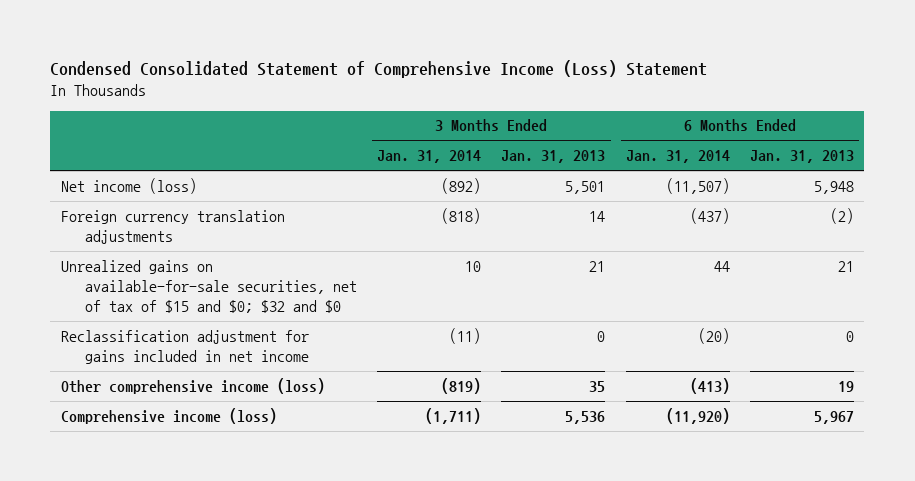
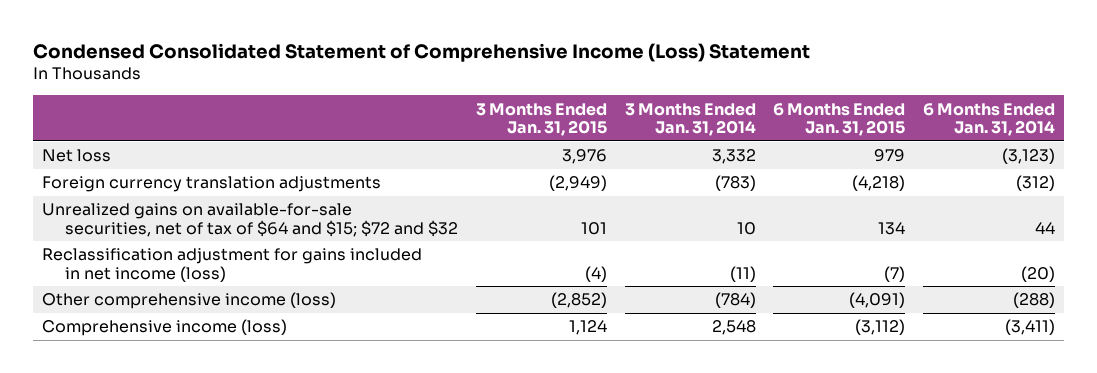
- | 3 Months Ended Jan. 31, 2014 | 3 Months Ended Jan. 31, 2013 | 6 Months Ended Jan. 31, 2014 | 6 Months Ended Jan. 31, 2013
+ | 3 Months Ended Jan. 31, 2015 | 3 Months Ended Jan. 31, 2014 | 6 Months Ended Jan. 31, 2015 | 6 Months Ended Jan. 31, 2014
- Net income (loss) | (892) | 5,501 | (11,507) | 5,948
- Foreign currency translation adjustments | (818) | 14 | (437) | (2)
- Unrealized gains on available-for-sale securities, net of tax of $15 and $0; $32 and $0 | 10 | 21 | 44 | 21
- Reclassification adjustment for gains included in net income | (11) | 0 | (20) | 0
- Other comprehensive income (loss) | (819) | 35 | (413) | 19
- Comprehensive income (loss) | (1,711) | 5,536 | (11,920) | 5,967
+ Net loss | 3,976 | 3,332 | 979 | (3,123)
+ Foreign currency translation adjustments | (2,949) | (783) | (4,218) | (312)
+ Unrealized gains on available-for-sale securities, net of tax of $64 and $15; $72 and $32 | 101 | 10 | 134 | 44
+ Reclassification adjustment for gains included in net income (loss) | (4) | (11) | (7) | (20)
+ Other comprehensive income (loss) | (2,852) | (784) | (4,091) | (288)
+ Comprehensive income (loss) | 1,124 | 2,548 | (3,112) | (3,411)

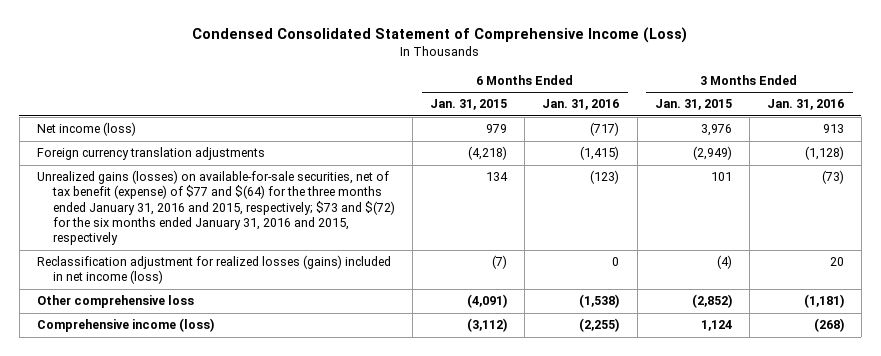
- Condensed Consolidated Statement of Comprehensive Income (Loss) Statement
+ Condensed Consolidated Statement of Comprehensive Income (Loss)
- | 3 Months Ended Jan. 31, 2015 | 3 Months Ended Jan. 31, 2014 | 6 Months Ended Jan. 31, 2015 | 6 Months Ended Jan. 31, 2014
+ | 6 Months Ended Jan. 31, 2015 | 6 Months Ended Jan. 31, 2016 | 3 Months Ended Jan. 31, 2015 | 3 Months Ended Jan. 31, 2016
- Net loss | 3,976 | 3,332 | 979 | (3,123)
+ Net income (loss) | 979 | (717) | 3,976 | 913
- Unrealized gains on available-for-sale securities, net of tax of $64 and $15; $72 and $32 | 101 | 10 | 134 | 44
- Reclassification adjustment for gains included in net income (loss) | (4) | (11) | (7) | (20)
- Other comprehensive income (loss) | (2,852) | (784) | (4,091) | (288)
+ Unrealized gains (losses) on available-for-sale securities, net of tax benefit (expense) of $77 and $(64) for the three months ended January 31, 2016 and 2015, respectively; $73 and $(72) for the six months ended January 31, 2016 and 2015, respectively | 134 | (123) | 101 | (73)
+ Reclassification adjustment for realized losses (gains) included in net income (loss) | (7) | 0 | (4) | 20
+ Other comprehensive loss | (4,091) | (1,538) | (2,852) | (1,181)

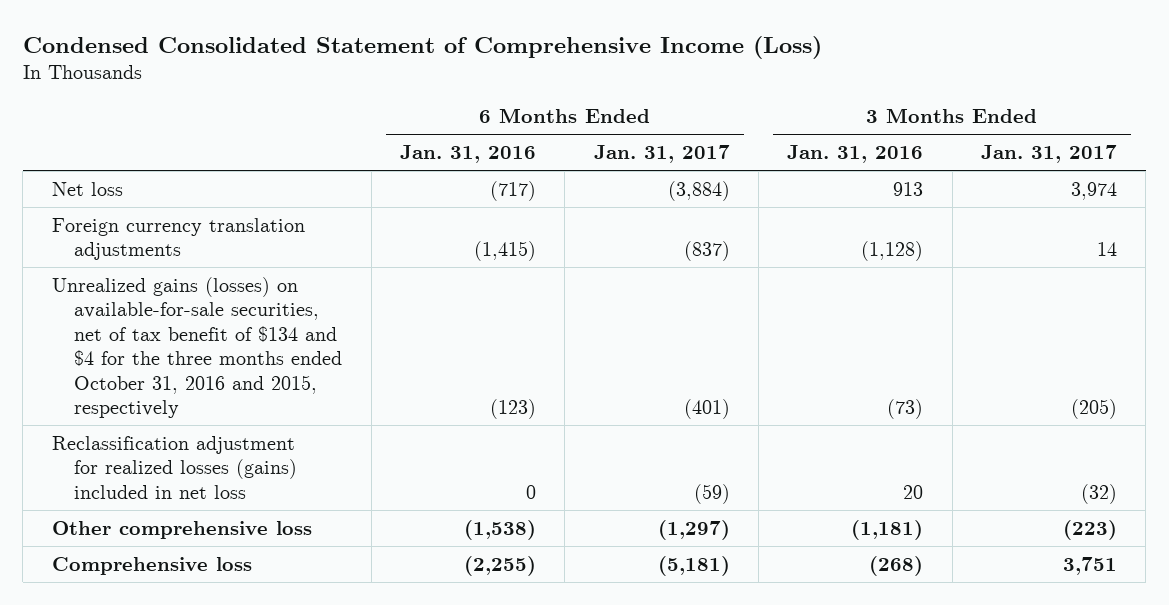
- | 6 Months Ended Jan. 31, 2015 | 6 Months Ended Jan. 31, 2016 | 3 Months Ended Jan. 31, 2015 | 3 Months Ended Jan. 31, 2016
+ | 6 Months Ended Jan. 31, 2016 | 6 Months Ended Jan. 31, 2017 | 3 Months Ended Jan. 31, 2016 | 3 Months Ended Jan. 31, 2017
- Net income (loss) | 979 | (717) | 3,976 | 913
+ Net loss | (717) | (3,884) | 913 | 3,974
- Unrealized gains (losses) on available-for-sale securities, net of tax benefit (expense) of $77 and $(64) for the three months ended January 31, 2016 and 2015, respectively; $73 and $(72) for the six months ended January 31, 2016 and 2015, respectively | 134 | (123) | 101 | (73)
- Reclassification adjustment for realized losses (gains) included in net income (loss) | (7) | 0 | (4) | 20
+ Unrealized gains (losses) on available-for-sale securities, net of tax benefit of $134 and $4 for the three months ended October 31, 2016 and 2015, respectively | (123) | (401) | (73) | (205)
+ Reclassification adjustment for realized losses (gains) included in net loss | 0 | (59) | 20 | (32)
- Comprehensive income (loss) | (3,112) | (2,255) | 1,124 | (268)
+ Comprehensive loss | (2,255) | (5,181) | (268) | 3,751

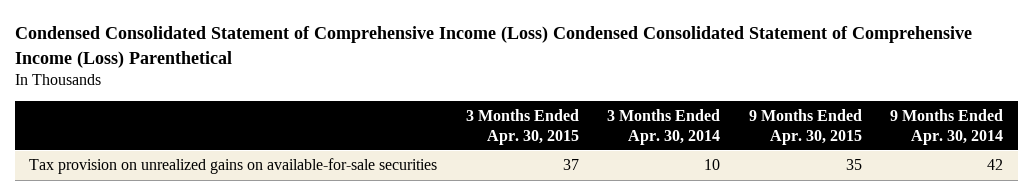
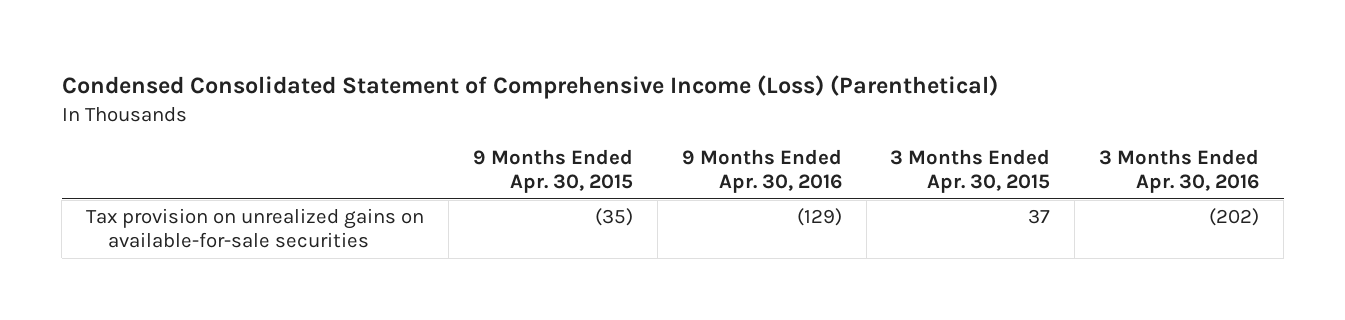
- Condensed Consolidated Statement of Comprehensive Income (Loss) Condensed Consolidated Statement of Comprehensive Income (Loss) Parenthetical
+ Condensed Consolidated Statement of Comprehensive Income (Loss) (Parenthetical)
- | 3 Months Ended Apr. 30, 2015 | 3 Months Ended Apr. 30, 2014 | 9 Months Ended Apr. 30, 2015 | 9 Months Ended Apr. 30, 2014
+ | 9 Months Ended Apr. 30, 2015 | 9 Months Ended Apr. 30, 2016 | 3 Months Ended Apr. 30, 2015 | 3 Months Ended Apr. 30, 2016
- Tax provision on unrealized gains on available-for-sale securities | 37 | 10 | 35 | 42
+ Tax provision on unrealized gains on available-for-sale securities | (35) | (129) | 37 | (202)

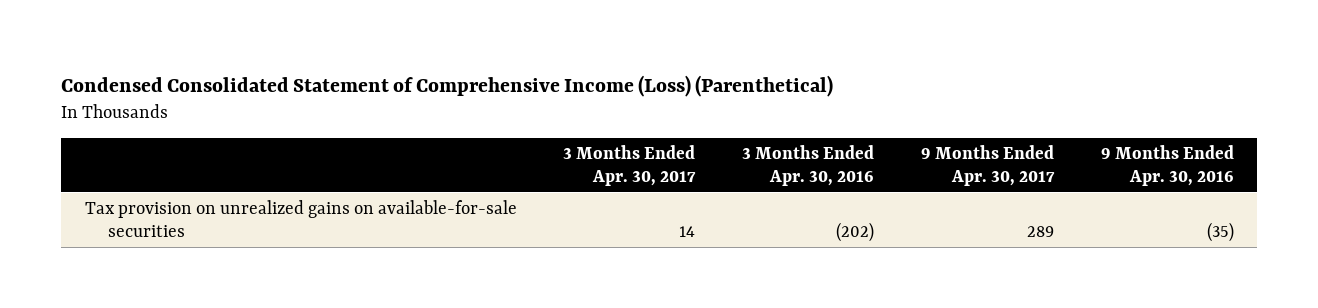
- | 9 Months Ended Apr. 30, 2015 | 9 Months Ended Apr. 30, 2016 | 3 Months Ended Apr. 30, 2015 | 3 Months Ended Apr. 30, 2016
+ | 3 Months Ended Apr. 30, 2017 | 3 Months Ended Apr. 30, 2016 | 9 Months Ended Apr. 30, 2017 | 9 Months Ended Apr. 30, 2016
- Tax provision on unrealized gains on available-for-sale securities | (35) | (129) | 37 | (202)
+ Tax provision on unrealized gains on available-for-sale securities | 14 | (202) | 289 | (35)

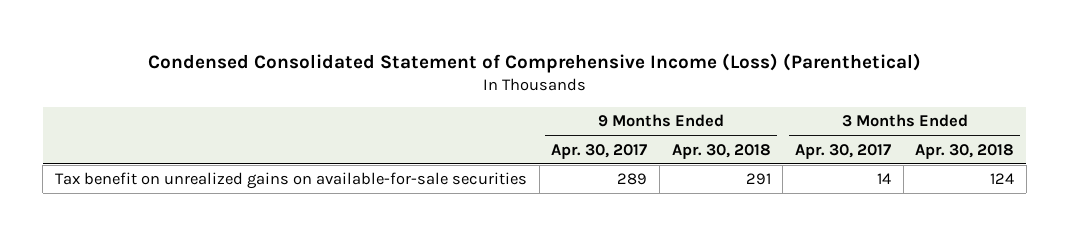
- | 3 Months Ended Apr. 30, 2017 | 3 Months Ended Apr. 30, 2016 | 9 Months Ended Apr. 30, 2017 | 9 Months Ended Apr. 30, 2016
+ | 9 Months Ended Apr. 30, 2017 | 9 Months Ended Apr. 30, 2018 | 3 Months Ended Apr. 30, 2017 | 3 Months Ended Apr. 30, 2018
- Tax provision on unrealized gains on available-for-sale securities | 14 | (202) | 289 | (35)
+ Tax benefit on unrealized gains on available-for-sale securities | 289 | 291 | 14 | 124

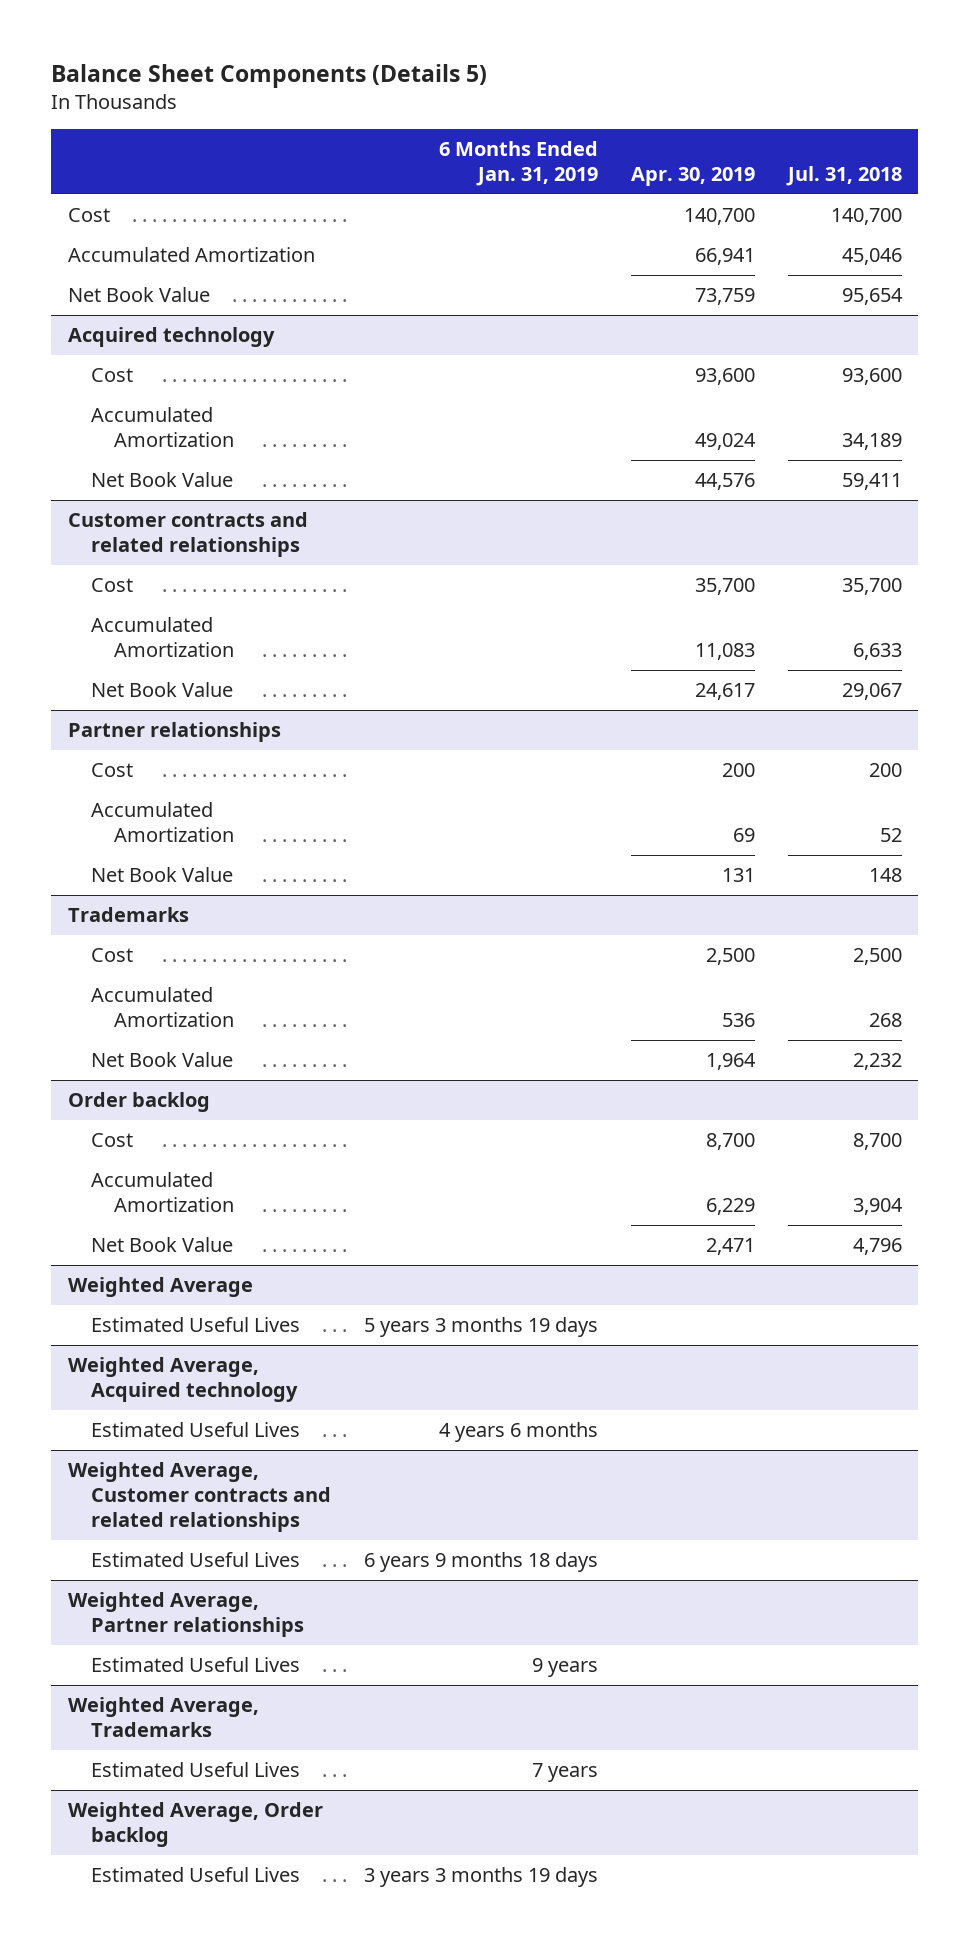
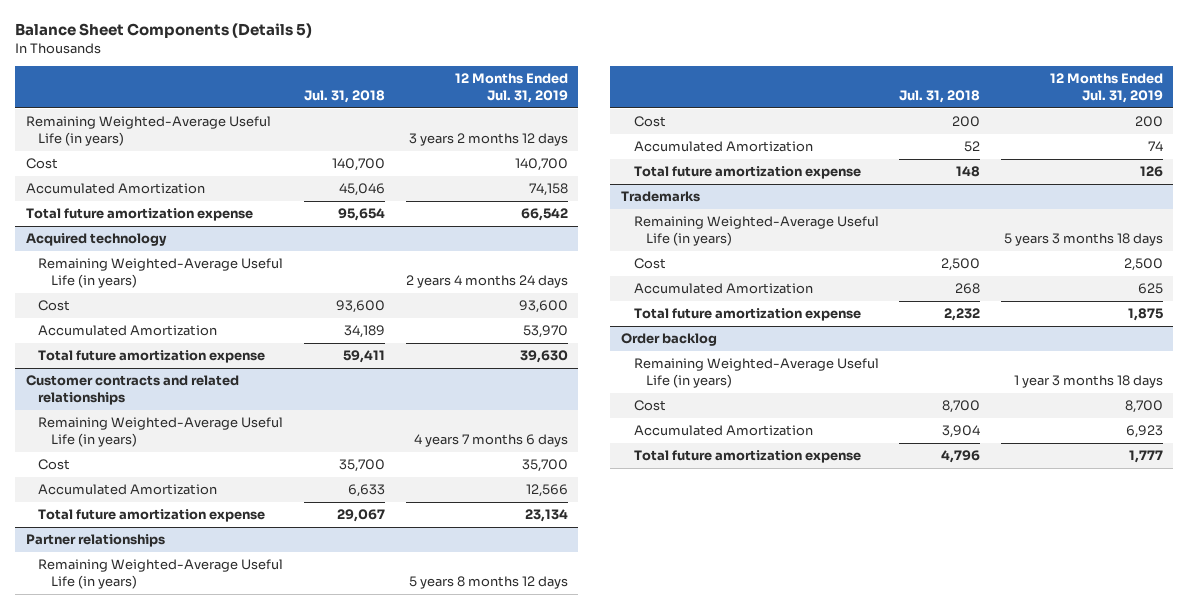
- | 6 Months Ended Jan. 31, 2019 | Apr. 30, 2019 | Jul. 31, 2018
+ | Jul. 31, 2018 | 12 Months Ended Jul. 31, 2019
+ Remaining Weighted-Average Useful Life (in years) | | 3 years 2 months 12 days
- Net Book Value | | 73,759 | 95,654
+ Total future amortization expense | 95,654 | 66,542
@ Acquired technology
+ Remaining Weighted-Average Useful Life (in years) | | 2 years 4 months 24 days
- Net Book Value | | 44,576 | 59,411
+ Total future amortization expense | 59,411 | 39,630
@ Customer contracts and related relationships
+ Remaining Weighted-Average Useful Life (in years) | | 4 years 7 months 6 days
- Net Book Value | | 24,617 | 29,067
+ Total future amortization expense | 29,067 | 23,134
@ Partner relationships
+ Remaining Weighted-Average Useful Life (in years) | | 5 years 8 months 12 days
- Net Book Value | | 131 | 148
+ Total future amortization expense | 148 | 126
@ Trademarks
+ Remaining Weighted-Average Useful Life (in years) | | 5 years 3 months 18 days
- Net Book Value | | 1,964 | 2,232
+ Total future amortization expense | 2,232 | 1,875
@ Order backlog
+ Remaining Weighted-Average Useful Life (in years) | | 1 year 3 months 18 days
- Net Book Value | | 2,471 | 4,796
- Weighted Average
- Estimated Useful Lives | 5 years 3 months 19 days | |
- Weighted Average, Acquired technology
- Estimated Useful Lives | 4 years 6 months | |
- Weighted Average, Customer contracts and related relationships
- Estimated Useful Lives | 6 years 9 months 18 days | |
- Weighted Average, Partner relationships
- Estimated Useful Lives | 9 years | |
- Weighted Average, Trademarks
- Estimated Useful Lives | 7 years | |
- Weighted Average, Order backlog
- Estimated Useful Lives | 3 years 3 months 19 days | |
@ Order backlog
+ Total future amortization expense | 4,796 | 1,777

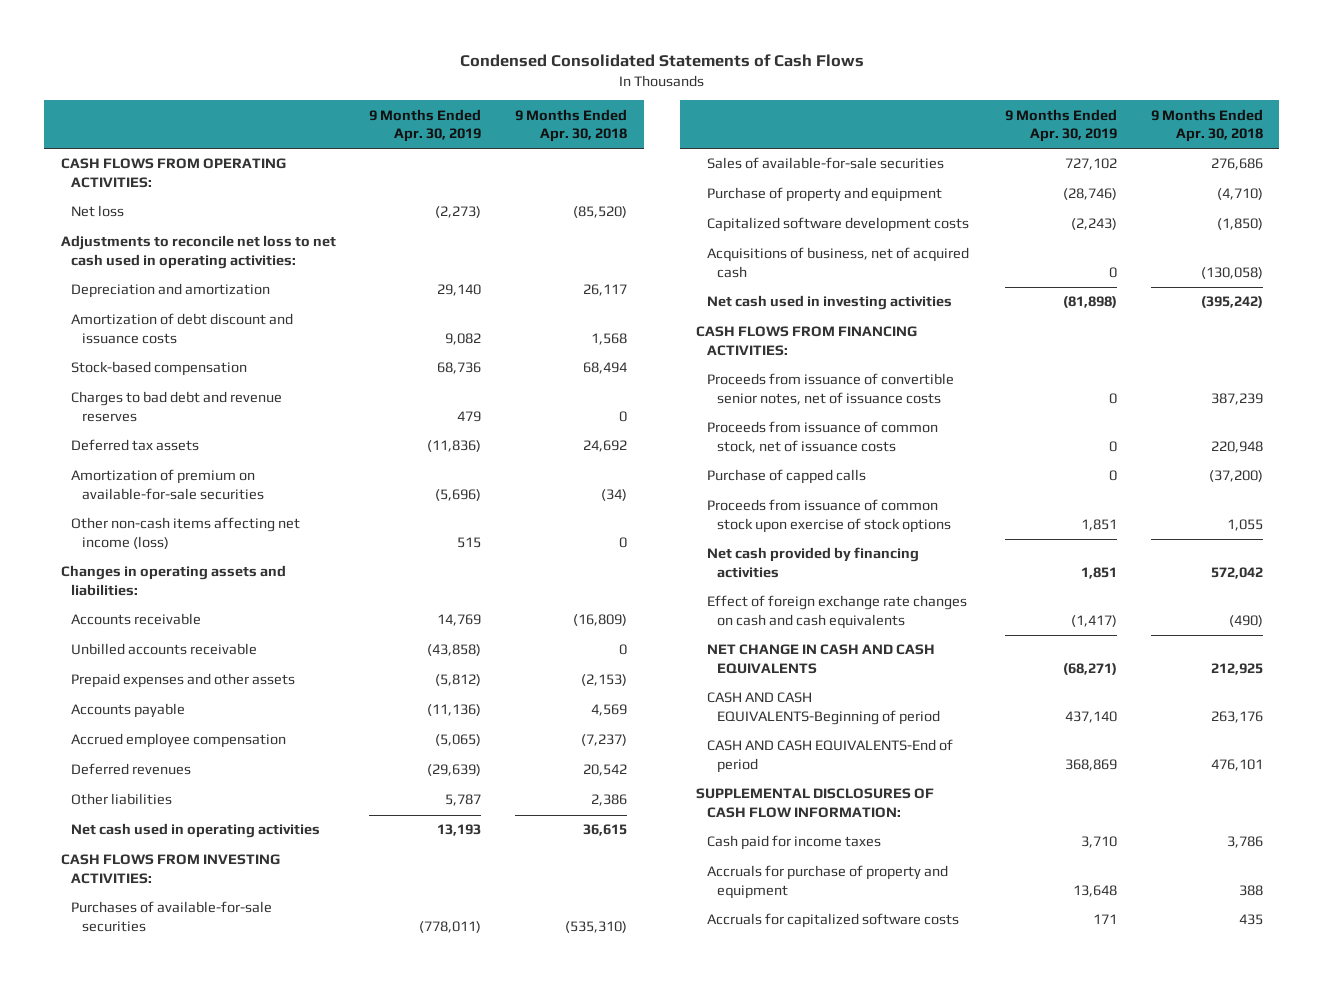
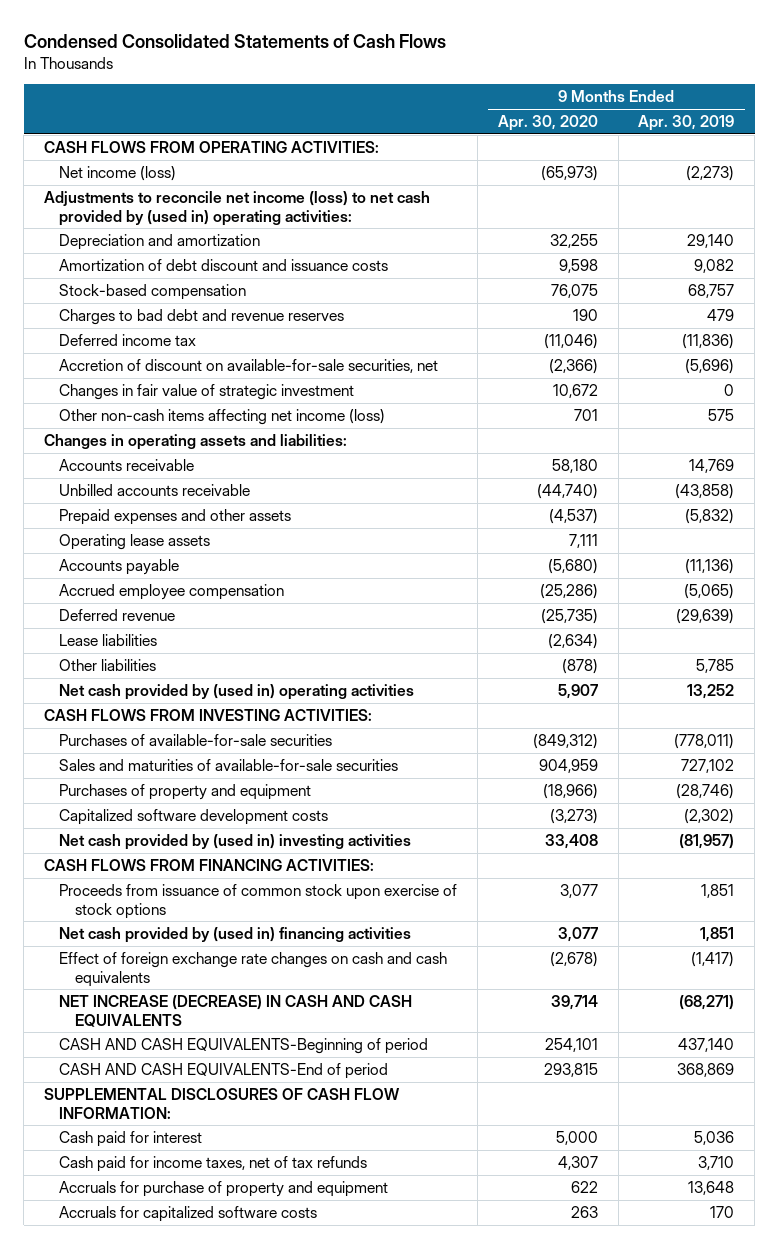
- | 9 Months Ended Apr. 30, 2019 | 9 Months Ended Apr. 30, 2018
+ | 9 Months Ended Apr. 30, 2020 | 9 Months Ended Apr. 30, 2019
- Net loss | (2,273) | (85,520)
- Adjustments to reconcile net loss to net cash used in operating activities:
+ Net income (loss) | (65,973) | (2,273)
+ Adjustments to reconcile net income (loss) to net cash provided by (used in) operating activities:
- Stock-based compensation | 68,736 | 68,494
+ Stock-based compensation | 76,075 | 68,757
- Deferred tax assets | (11,836) | 24,692
- Amortization of premium on available-for-sale securities | (5,696) | (34)
- Other non-cash items affecting net income (loss) | 515 | 0
+ Deferred income tax | (11,046) | (11,836)
+ Accretion of discount on available-for-sale securities, net | (2,366) | (5,696)
+ Changes in fair value of strategic investment | 10,672 | 0
+ Other non-cash items affecting net income (loss) | 701 | 575
- Prepaid expenses and other assets | (5,812) | (2,153)
+ Prepaid expenses and other assets | (4,537) | (5,832)
+ Operating lease assets | 7,111 |
- Deferred revenues | (29,639) | 20,542
- Other liabilities | 5,787 | 2,386
- Net cash used in operating activities | 13,193 | 36,615
+ Deferred revenue | (25,735) | (29,639)
+ Lease liabilities | (2,634) |
+ Other liabilities | (878) | 5,785
+ Net cash provided by (used in) operating activities | 5,907 | 13,252
- Sales of available-for-sale securities | 727,102 | 276,686
- Purchase of property and equipment | (28,746) | (4,710)
- Capitalized software development costs | (2,243) | (1,850)
- Acquisitions of business, net of acquired cash | 0 | (130,058)
- Net cash used in investing activities | (81,898) | (395,242)
+ Sales and maturities of available-for-sale securities | 904,959 | 727,102
+ Purchases of property and equipment | (18,966) | (28,746)
+ Capitalized software development costs | (3,273) | (2,302)
+ Net cash provided by (used in) investing activities | 33,408 | (81,957)
- Proceeds from issuance of convertible senior notes, net of issuance costs | 0 | 387,239
- Proceeds from issuance of common stock, net of issuance costs | 0 | 220,948
- Purchase of capped calls | 0 | (37,200)
- Net cash provided by financing activities | 1,851 | 572,042
+ Net cash provided by (used in) financing activities | 3,077 | 1,851
- NET CHANGE IN CASH AND CASH EQUIVALENTS | (68,271) | 212,925
+ NET INCREASE (DECREASE) IN CASH AND CASH EQUIVALENTS | 39,714 | (68,271)
- Cash paid for income taxes | 3,710 | 3,786
+ Cash paid for interest | 5,000 | 5,036
+ Cash paid for income taxes, net of tax refunds | 4,307 | 3,710
- Accruals for capitalized software costs | 171 | 435
+ Accruals for capitalized software costs | 263 | 170

